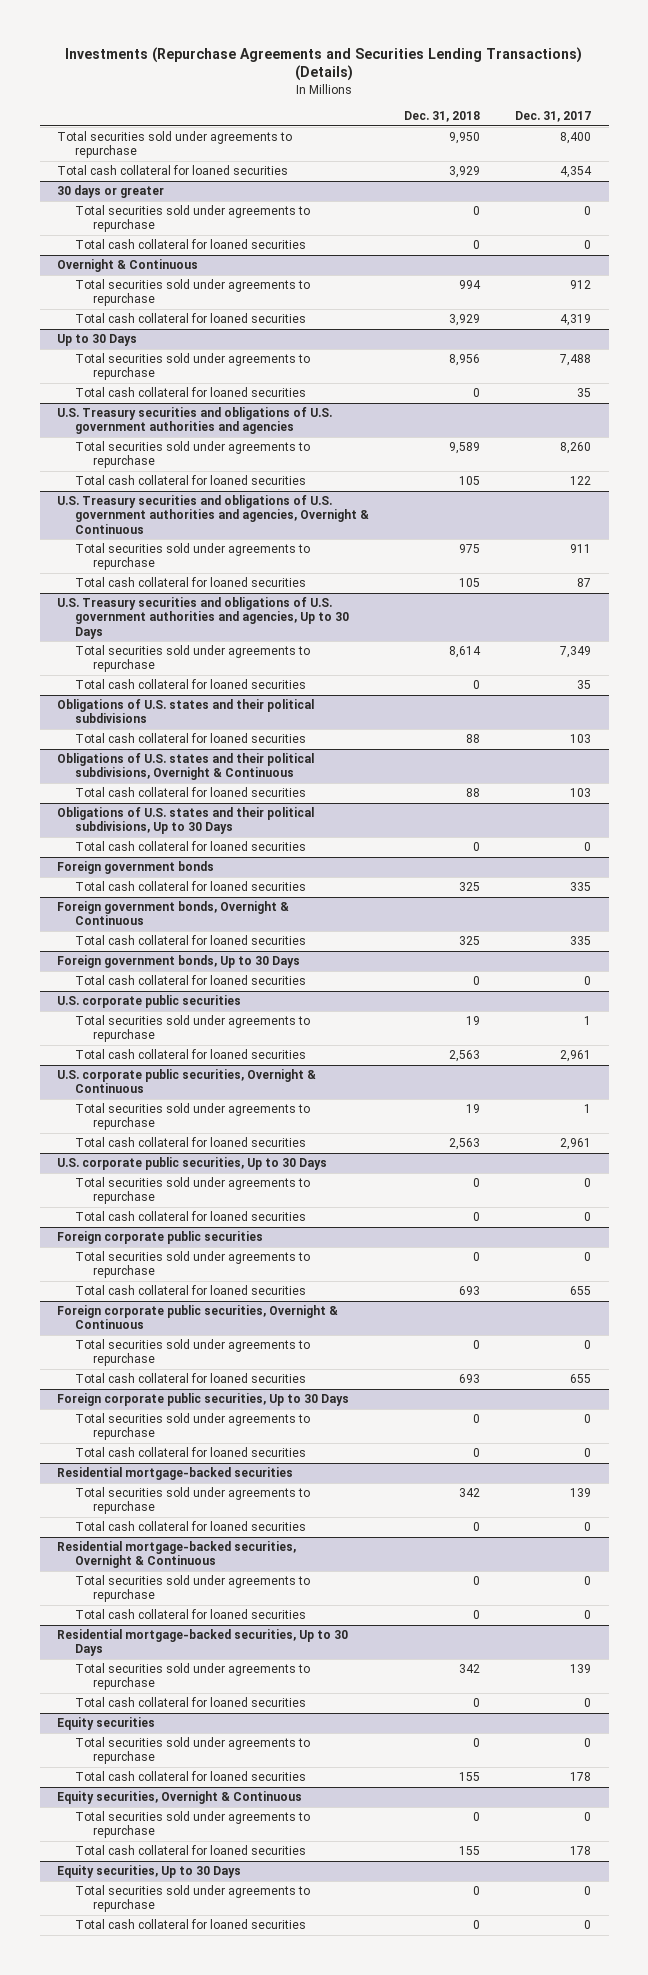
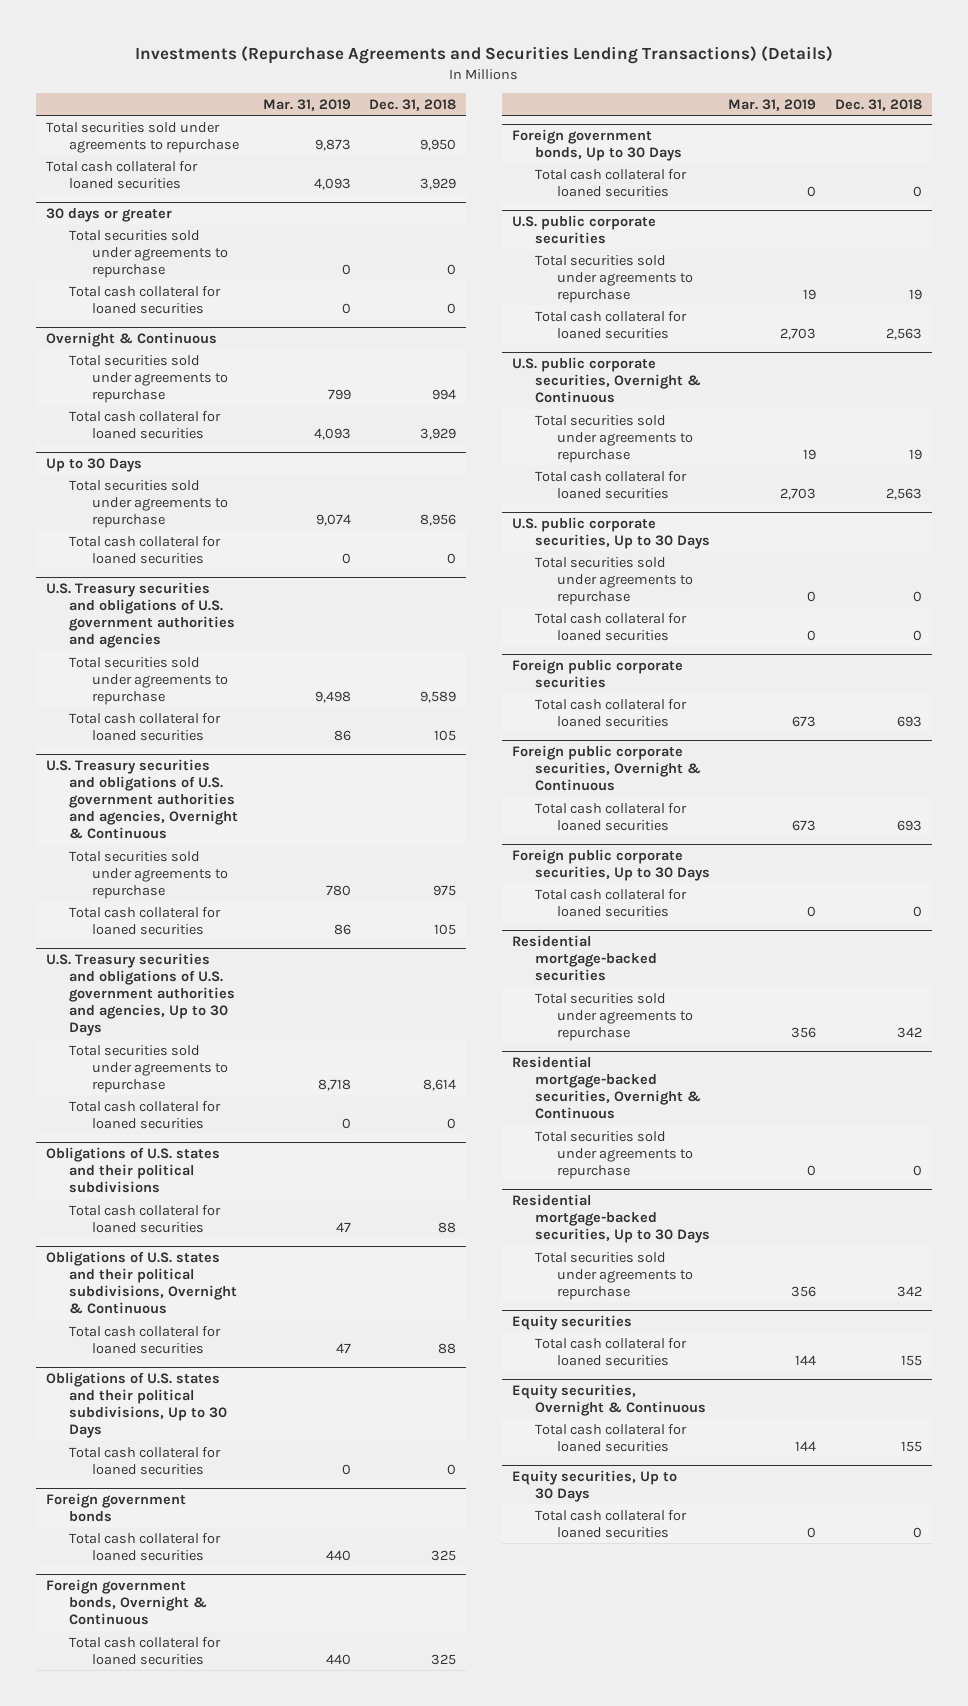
- | Dec. 31, 2018 | Dec. 31, 2017
+ | Mar. 31, 2019 | Dec. 31, 2018
- U.S. corporate public securities
+ U.S. public corporate securities
- U.S. corporate public securities, Overnight & Continuous
+ U.S. public corporate securities, Overnight & Continuous
- U.S. corporate public securities, Up to 30 Days
+ U.S. public corporate securities, Up to 30 Days
- Foreign corporate public securities
- Total securities sold under agreements to repurchase | 0 | 0
+ Foreign public corporate securities
- Foreign corporate public securities, Overnight & Continuous
- Total securities sold under agreements to repurchase | 0 | 0
+ Foreign public corporate securities, Overnight & Continuous
- Foreign corporate public securities, Up to 30 Days
- Total securities sold under agreements to repurchase | 0 | 0
+ Foreign public corporate securities, Up to 30 Days
@ Residential mortgage-backed securities
- Total cash collateral for loaned securities | 0 | 0
@ Residential mortgage-backed securities, Overnight & Continuous
- Total cash collateral for loaned securities | 0 | 0
@ Residential mortgage-backed securities, Up to 30 Days
- Total cash collateral for loaned securities | 0 | 0
@ Equity securities
- Total securities sold under agreements to repurchase | 0 | 0
@ Equity securities, Overnight & Continuous
- Total securities sold under agreements to repurchase | 0 | 0
@ Equity securities, Up to 30 Days
- Total securities sold under agreements to repurchase | 0 | 0

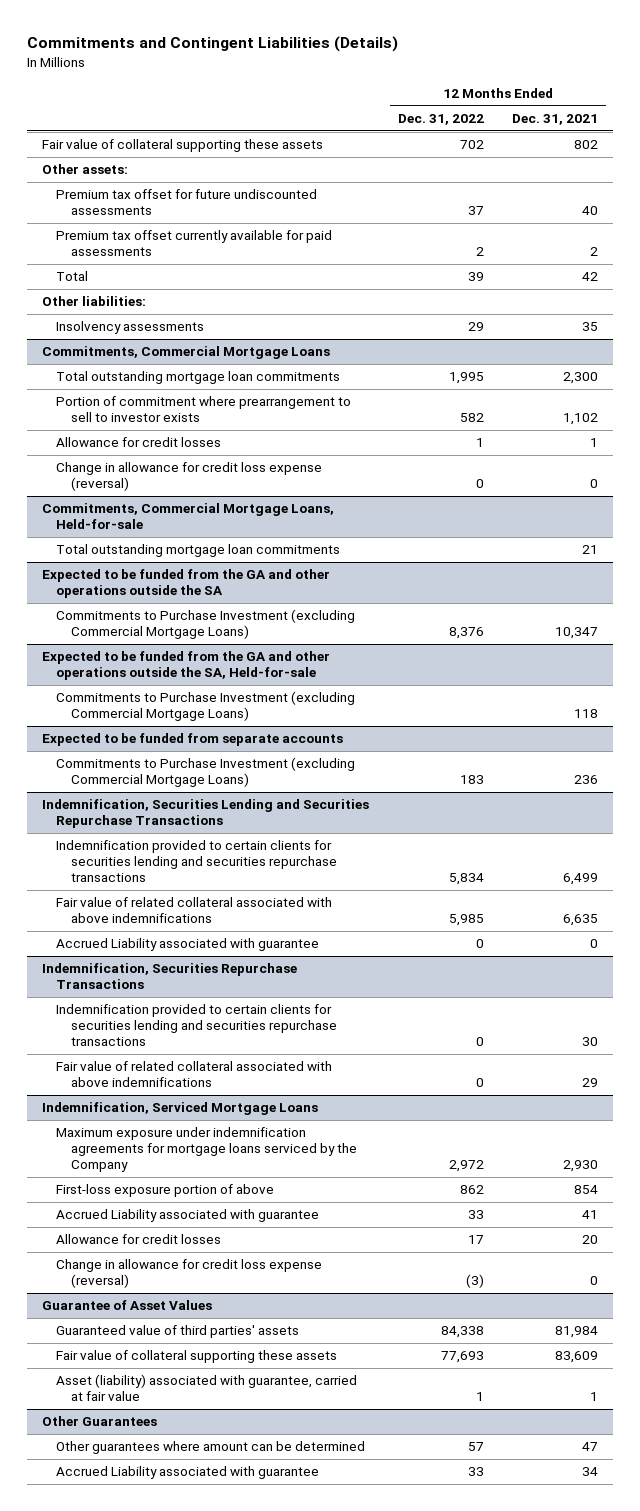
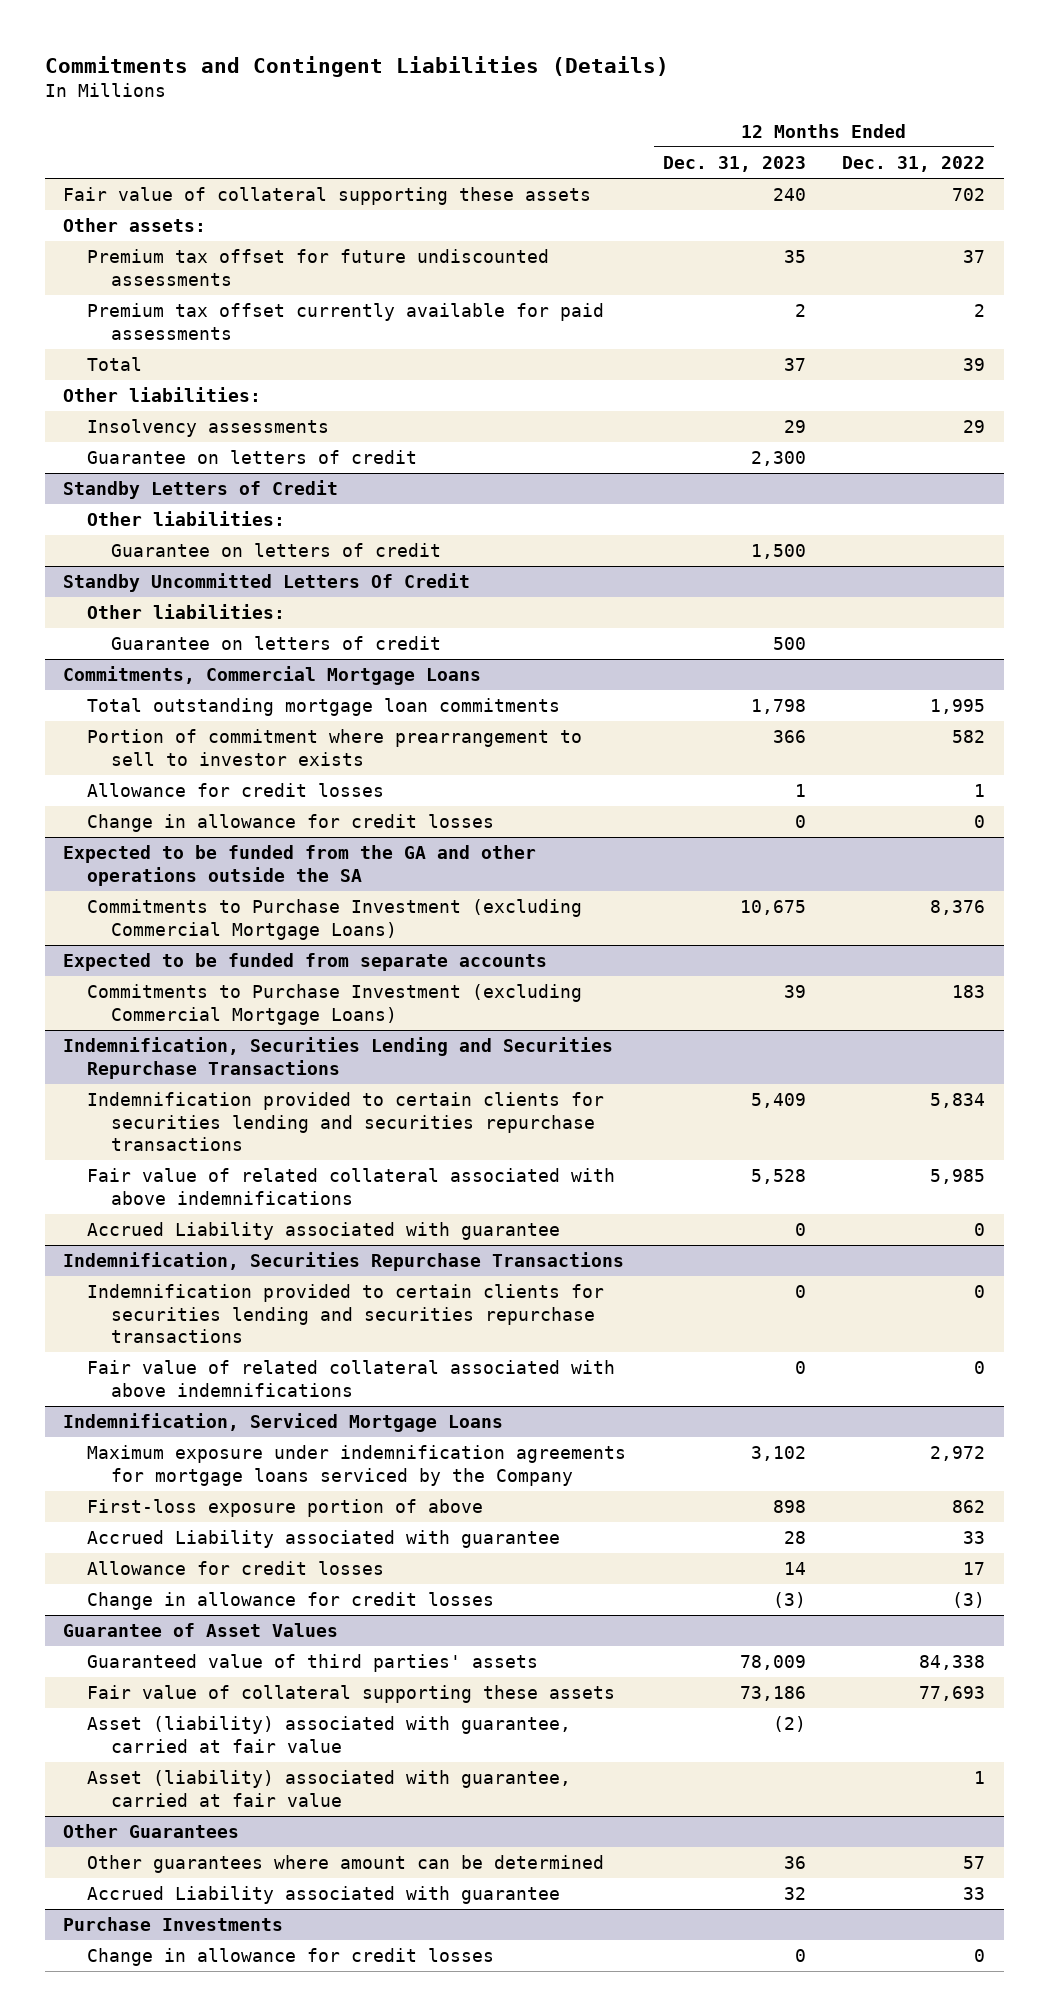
- | 12 Months Ended Dec. 31, 2022 | 12 Months Ended Dec. 31, 2021
+ | 12 Months Ended Dec. 31, 2023 | 12 Months Ended Dec. 31, 2022
+ Guarantee on letters of credit | 2,300 |
+ Standby Letters of Credit
+ Other liabilities:
+ Guarantee on letters of credit | 1,500 |
+ Standby Uncommitted Letters Of Credit
+ Other liabilities:
+ Guarantee on letters of credit | 500 |
@ Commitments, Commercial Mortgage Loans
- Change in allowance for credit loss expense (reversal) | 0 | 0
- Commitments, Commercial Mortgage Loans, Held-for-sale
- Total outstanding mortgage loan commitments | | 21
@ Commitments, Commercial Mortgage Loans
+ Change in allowance for credit losses | 0 | 0
- Expected to be funded from the GA and other operations outside the SA, Held-for-sale
- Commitments to Purchase Investment (excluding Commercial Mortgage Loans) | | 118
@ Indemnification, Serviced Mortgage Loans
- Change in allowance for credit loss expense (reversal) | (3) | 0
+ Change in allowance for credit losses | (3) | (3)
@ Guarantee of Asset Values
+ Asset (liability) associated with guarantee, carried at fair value | (2) |
+ Purchase Investments
+ Change in allowance for credit losses | 0 | 0

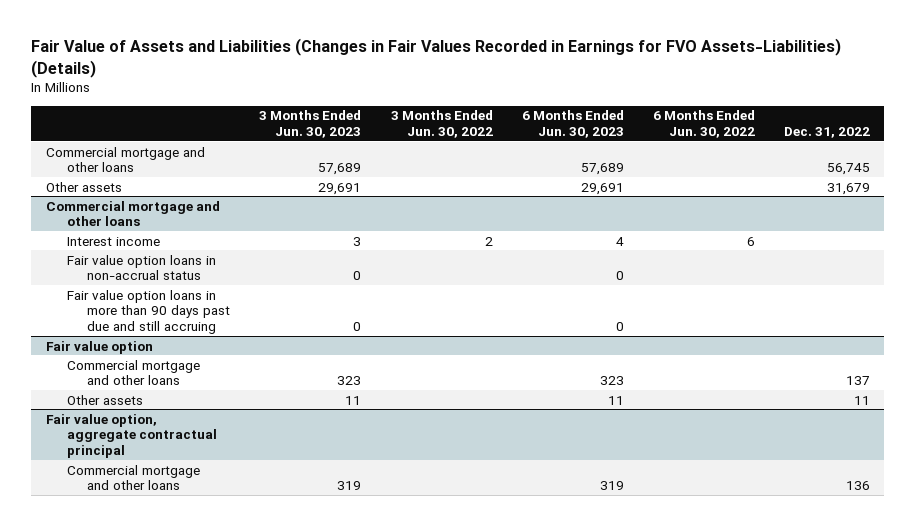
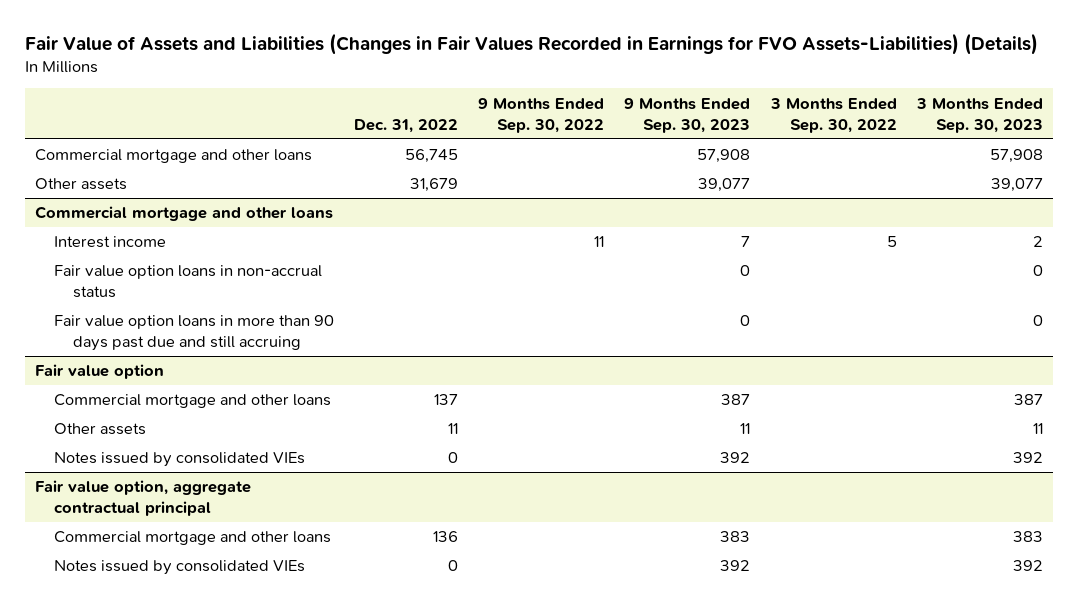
- | 3 Months Ended Jun. 30, 2023 | 3 Months Ended Jun. 30, 2022 | 6 Months Ended Jun. 30, 2023 | 6 Months Ended Jun. 30, 2022 | Dec. 31, 2022
+ | Dec. 31, 2022 | 9 Months Ended Sep. 30, 2022 | 9 Months Ended Sep. 30, 2023 | 3 Months Ended Sep. 30, 2022 | 3 Months Ended Sep. 30, 2023
@ Fair value option
+ Notes issued by consolidated VIEs | 0 | | 392 | | 392
@ Fair value option, aggregate contractual principal
+ Notes issued by consolidated VIEs | 0 | | 392 | | 392

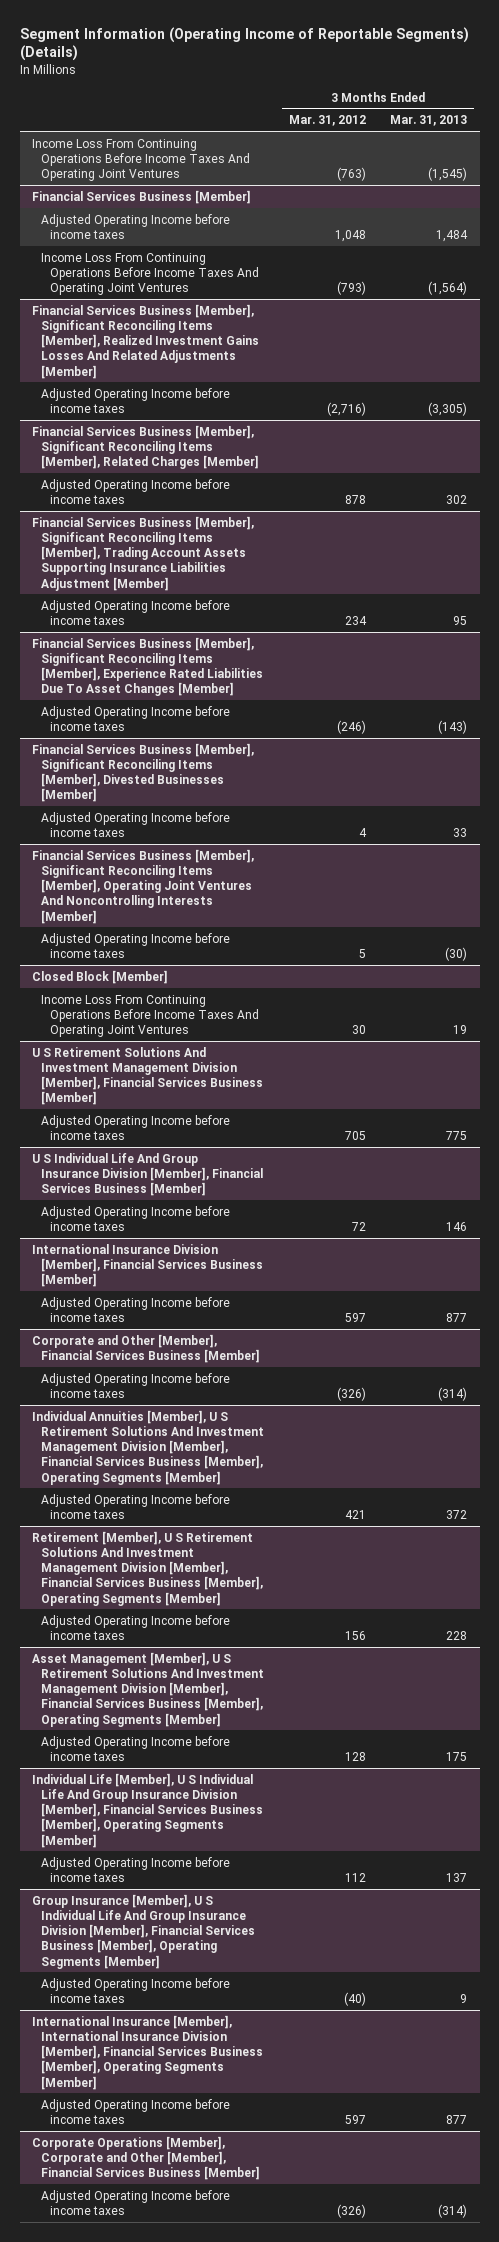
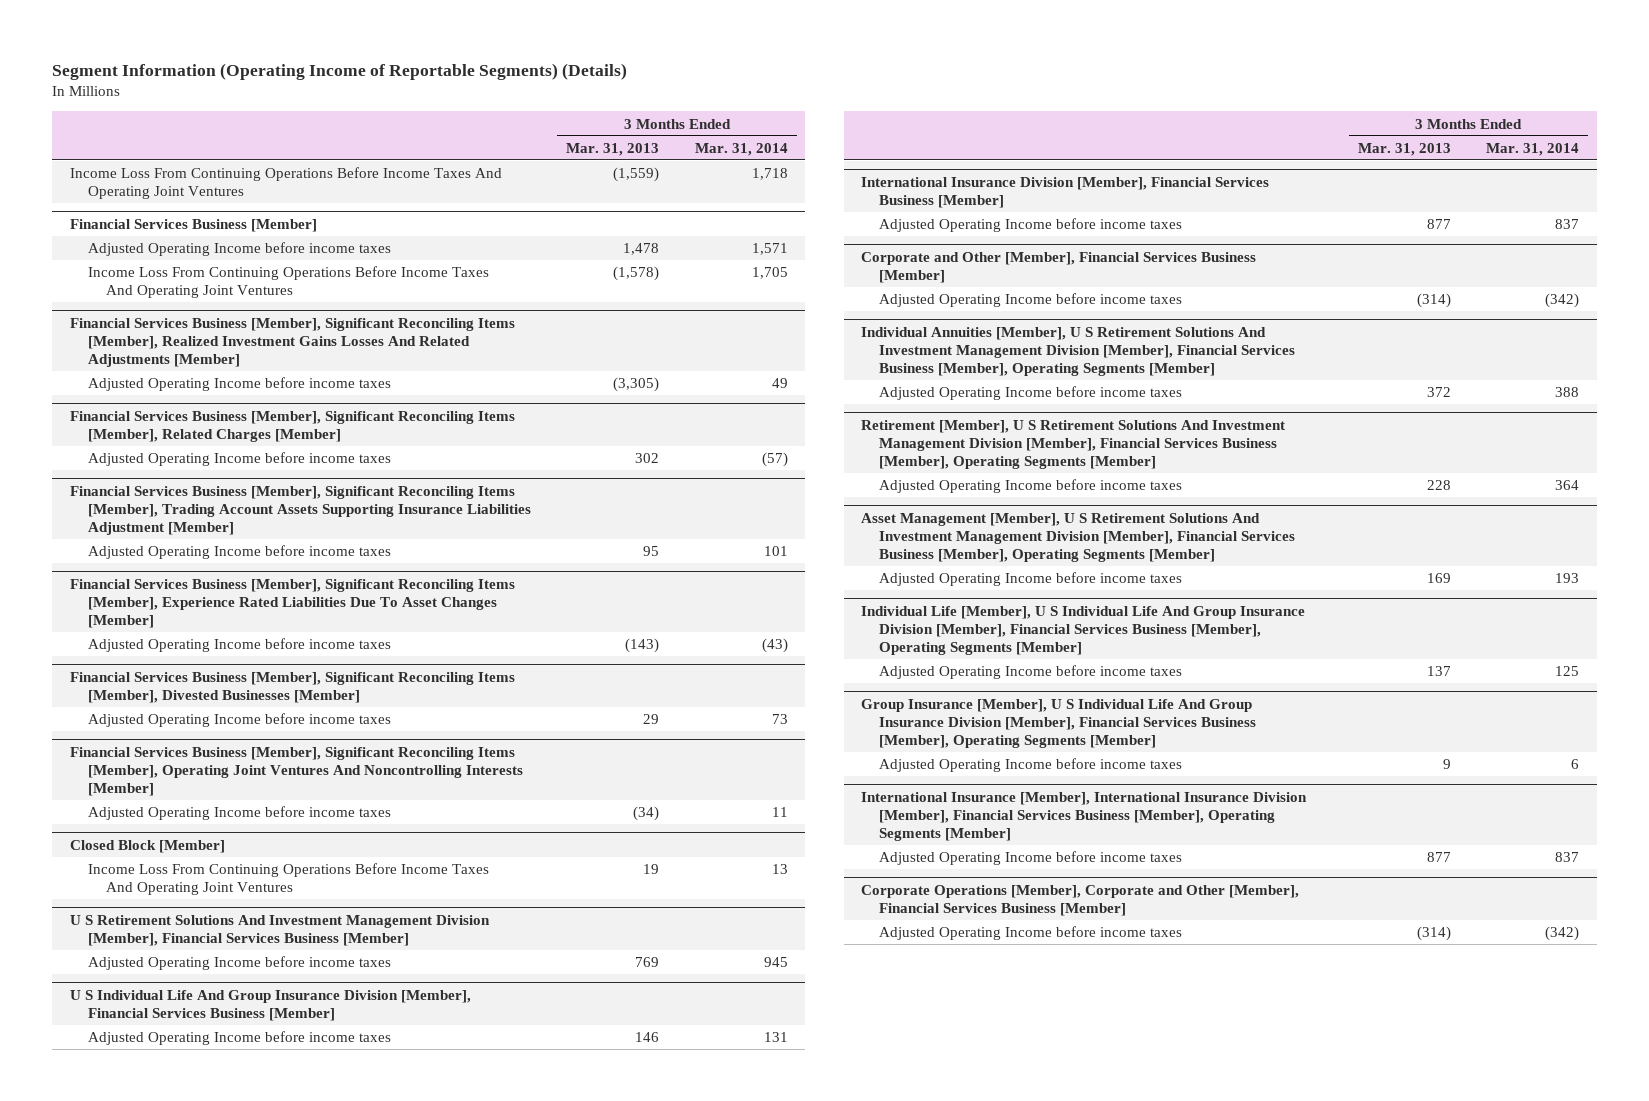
- | 3 Months Ended Mar. 31, 2012 | 3 Months Ended Mar. 31, 2013
+ | 3 Months Ended Mar. 31, 2013 | 3 Months Ended Mar. 31, 2014
- Income Loss From Continuing Operations Before Income Taxes And Operating Joint Ventures | (763) | (1,545)
+ Income Loss From Continuing Operations Before Income Taxes And Operating Joint Ventures | (1,559) | 1,718
@ Financial Services Business [Member]
- Adjusted Operating Income before income taxes | 1,048 | 1,484
- Income Loss From Continuing Operations Before Income Taxes And Operating Joint Ventures | (793) | (1,564)
+ Adjusted Operating Income before income taxes | 1,478 | 1,571
+ Income Loss From Continuing Operations Before Income Taxes And Operating Joint Ventures | (1,578) | 1,705
@ Financial Services Business [Member], Significant Reconciling Items [Member], Divested Businesses [Member]
- Adjusted Operating Income before income taxes | 4 | 33
+ Adjusted Operating Income before income taxes | 29 | 73
@ Financial Services Business [Member], Significant Reconciling Items [Member], Operating Joint Ventures And Noncontrolling Interests [Member]
- Adjusted Operating Income before income taxes | 5 | (30)
+ Adjusted Operating Income before income taxes | (34) | 11
@ U S Retirement Solutions And Investment Management Division [Member], Financial Services Business [Member]
- Adjusted Operating Income before income taxes | 705 | 775
+ Adjusted Operating Income before income taxes | 769 | 945
@ Asset Management [Member], U S Retirement Solutions And Investment Management Division [Member], Financial Services Business [Member], Operating Segments [Member]
- Adjusted Operating Income before income taxes | 128 | 175
+ Adjusted Operating Income before income taxes | 169 | 193

